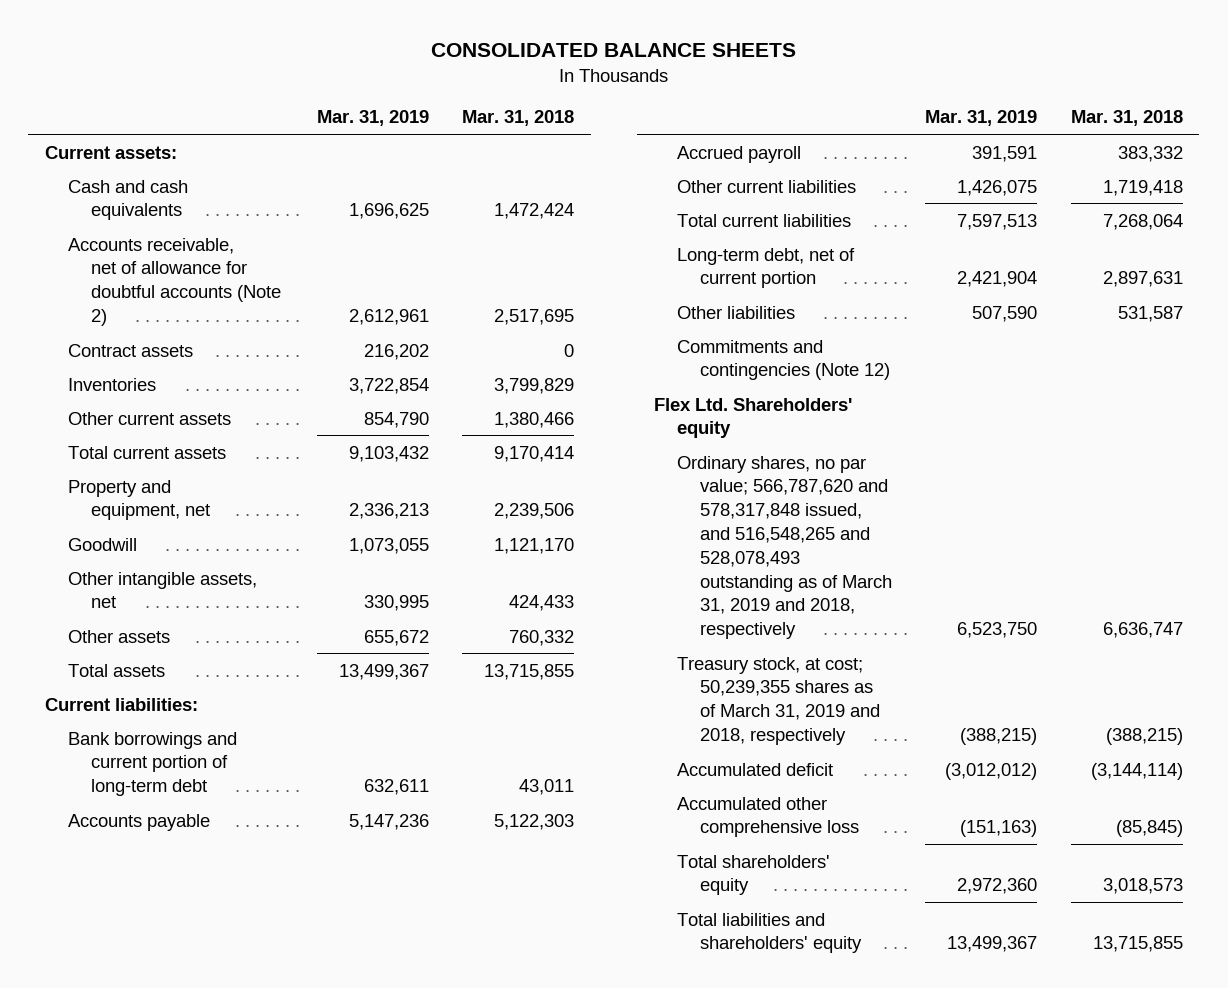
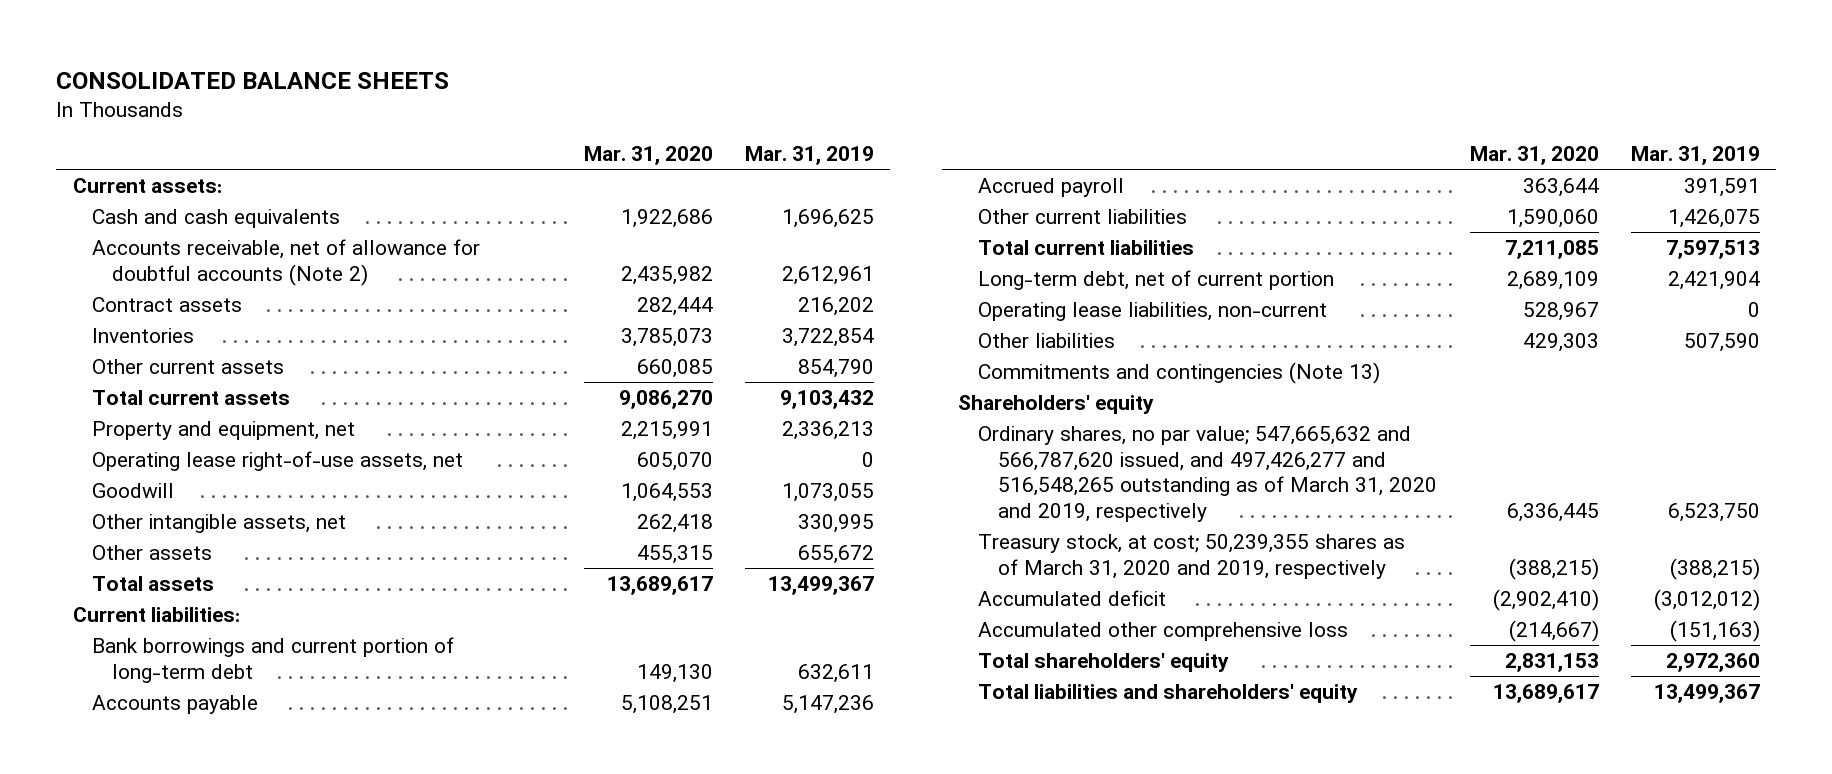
- | Mar. 31, 2019 | Mar. 31, 2018
+ | Mar. 31, 2020 | Mar. 31, 2019
+ Operating lease right-of-use assets, net | 605,070 | 0
+ Operating lease liabilities, non-current | 528,967 | 0
- Commitments and contingencies (Note 12)
- Flex Ltd. Shareholders' equity
- Ordinary shares, no par value; 566,787,620 and 578,317,848 issued, and 516,548,265 and 528,078,493 outstanding as of March 31, 2019 and 2018, respectively | 6,523,750 | 6,636,747
- Treasury stock, at cost; 50,239,355 shares as of March 31, 2019 and 2018, respectively | (388,215) | (388,215)
+ Commitments and contingencies (Note 13)
+ Shareholders' equity
+ Ordinary shares, no par value; 547,665,632 and 566,787,620 issued, and 497,426,277 and 516,548,265 outstanding as of March 31, 2020 and 2019, respectively | 6,336,445 | 6,523,750
+ Treasury stock, at cost; 50,239,355 shares as of March 31, 2020 and 2019, respectively | (388,215) | (388,215)

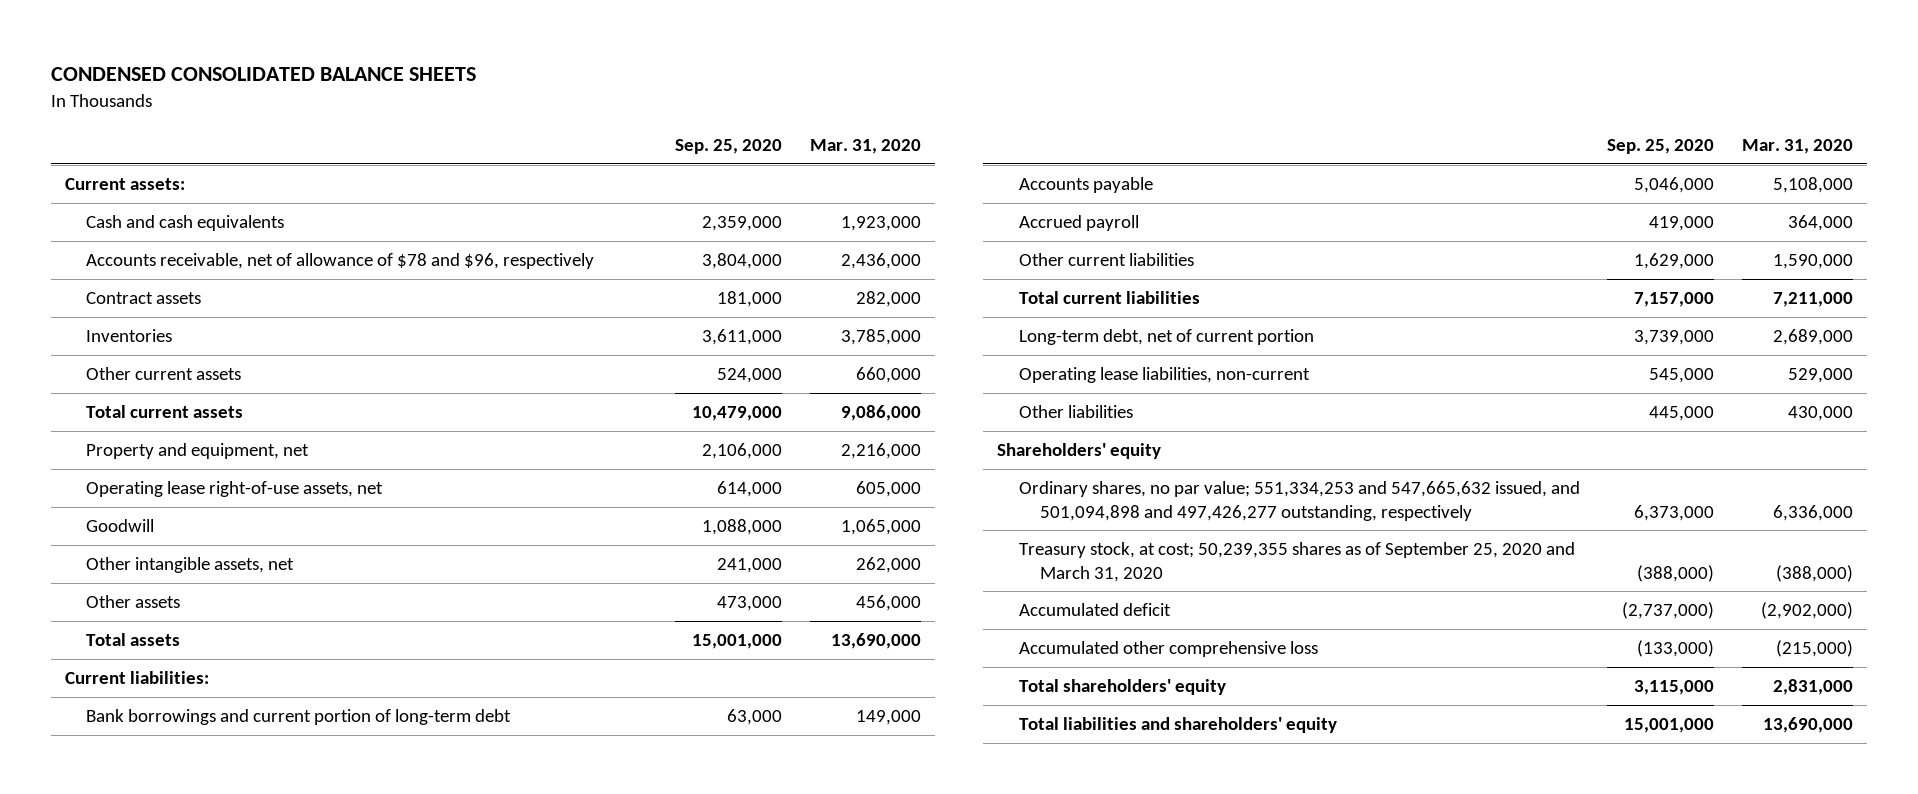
- CONSOLIDATED BALANCE SHEETS
+ CONDENSED CONSOLIDATED BALANCE SHEETS
- | Mar. 31, 2020 | Mar. 31, 2019
+ | Sep. 25, 2020 | Mar. 31, 2020
- Cash and cash equivalents | 1,922,686 | 1,696,625
- Accounts receivable, net of allowance for doubtful accounts (Note 2) | 2,435,982 | 2,612,961
- Contract assets | 282,444 | 216,202
- Inventories | 3,785,073 | 3,722,854
- Other current assets | 660,085 | 854,790
- Total current assets | 9,086,270 | 9,103,432
- Property and equipment, net | 2,215,991 | 2,336,213
- Operating lease right-of-use assets, net | 605,070 | 0
- Goodwill | 1,064,553 | 1,073,055
- Other intangible assets, net | 262,418 | 330,995
- Other assets | 455,315 | 655,672
- Total assets | 13,689,617 | 13,499,367
+ Cash and cash equivalents | 2,359,000 | 1,923,000
+ Accounts receivable, net of allowance of $78 and $96, respectively | 3,804,000 | 2,436,000
+ Contract assets | 181,000 | 282,000
+ Inventories | 3,611,000 | 3,785,000
+ Other current assets | 524,000 | 660,000
+ Total current assets | 10,479,000 | 9,086,000
+ Property and equipment, net | 2,106,000 | 2,216,000
+ Operating lease right-of-use assets, net | 614,000 | 605,000
+ Goodwill | 1,088,000 | 1,065,000
+ Other intangible assets, net | 241,000 | 262,000
+ Other assets | 473,000 | 456,000
+ Total assets | 15,001,000 | 13,690,000
- Bank borrowings and current portion of long-term debt | 149,130 | 632,611
- Accounts payable | 5,108,251 | 5,147,236
- Accrued payroll | 363,644 | 391,591
- Other current liabilities | 1,590,060 | 1,426,075
- Total current liabilities | 7,211,085 | 7,597,513
- Long-term debt, net of current portion | 2,689,109 | 2,421,904
- Operating lease liabilities, non-current | 528,967 | 0
- Other liabilities | 429,303 | 507,590
- Commitments and contingencies (Note 13)
+ Bank borrowings and current portion of long-term debt | 63,000 | 149,000
+ Accounts payable | 5,046,000 | 5,108,000
+ Accrued payroll | 419,000 | 364,000
+ Other current liabilities | 1,629,000 | 1,590,000
+ Total current liabilities | 7,157,000 | 7,211,000
+ Long-term debt, net of current portion | 3,739,000 | 2,689,000
+ Operating lease liabilities, non-current | 545,000 | 529,000
+ Other liabilities | 445,000 | 430,000
- Ordinary shares, no par value; 547,665,632 and 566,787,620 issued, and 497,426,277 and 516,548,265 outstanding as of March 31, 2020 and 2019, respectively | 6,336,445 | 6,523,750
- Treasury stock, at cost; 50,239,355 shares as of March 31, 2020 and 2019, respectively | (388,215) | (388,215)
- Accumulated deficit | (2,902,410) | (3,012,012)
- Accumulated other comprehensive loss | (214,667) | (151,163)
- Total shareholders' equity | 2,831,153 | 2,972,360
- Total liabilities and shareholders' equity | 13,689,617 | 13,499,367
+ Ordinary shares, no par value; 551,334,253 and 547,665,632 issued, and 501,094,898 and 497,426,277 outstanding, respectively | 6,373,000 | 6,336,000
+ Treasury stock, at cost; 50,239,355 shares as of September 25, 2020 and March 31, 2020 | (388,000) | (388,000)
+ Accumulated deficit | (2,737,000) | (2,902,000)
+ Accumulated other comprehensive loss | (133,000) | (215,000)
+ Total shareholders' equity | 3,115,000 | 2,831,000
+ Total liabilities and shareholders' equity | 15,001,000 | 13,690,000

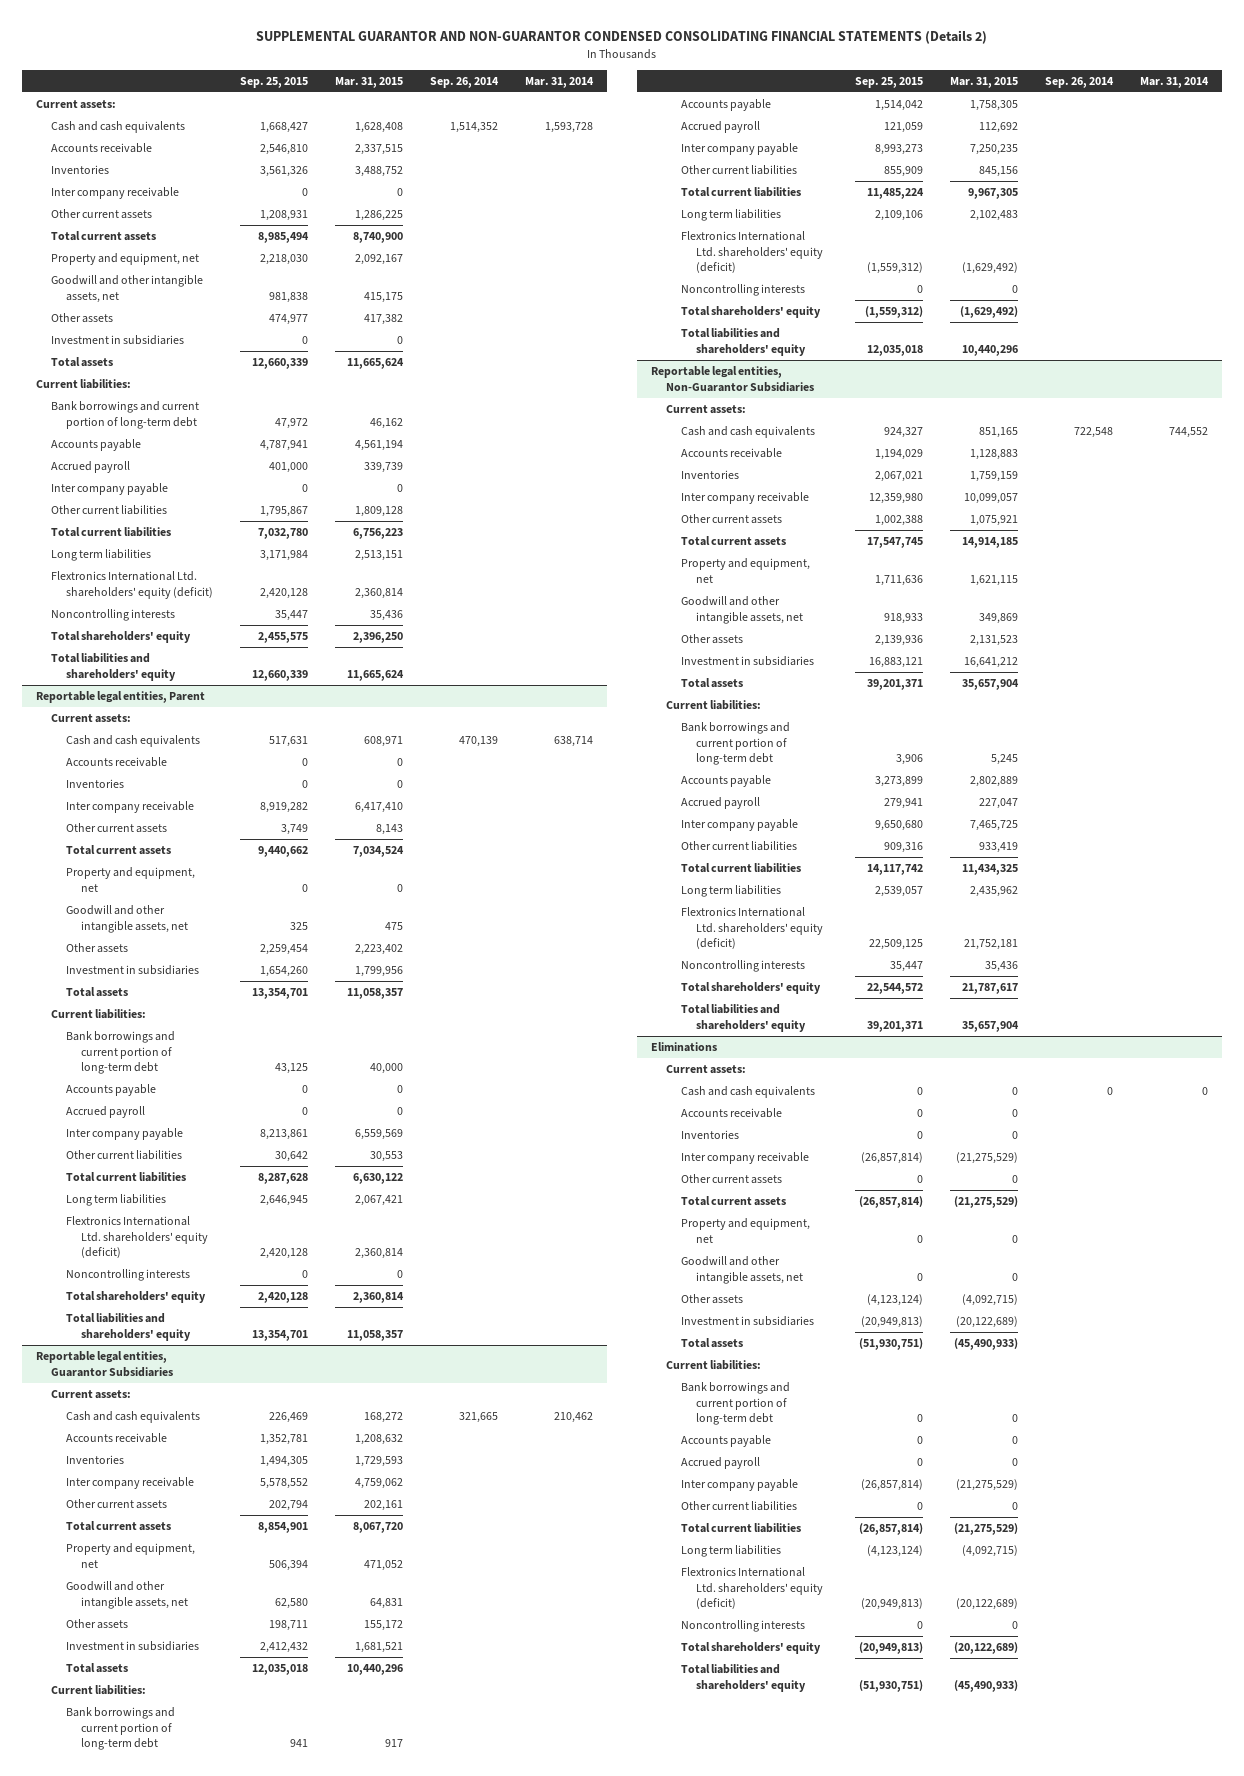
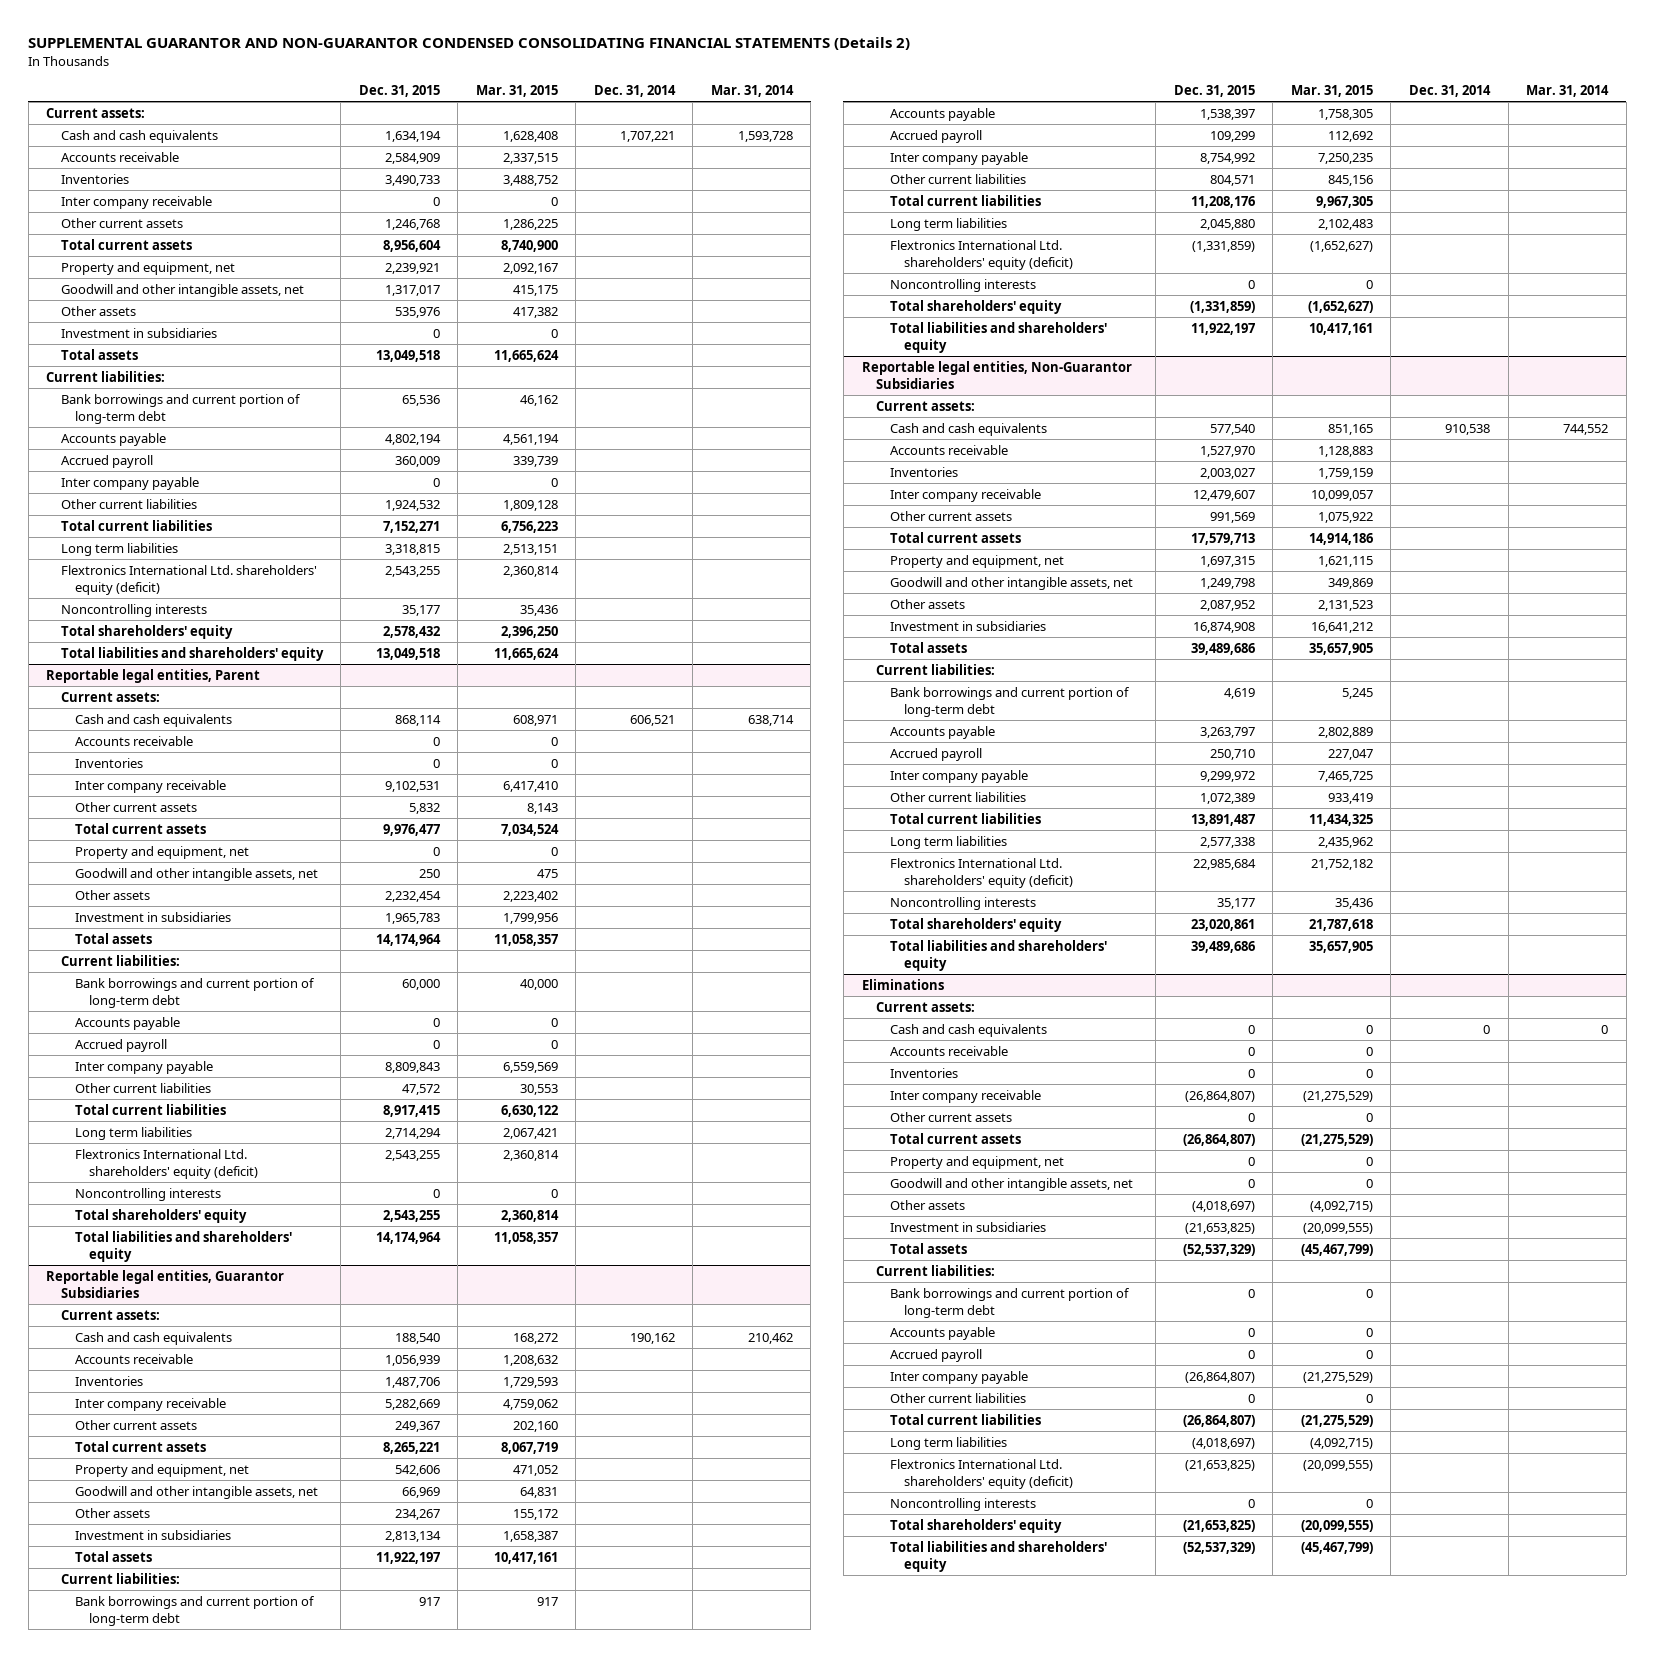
- | Sep. 25, 2015 | Mar. 31, 2015 | Sep. 26, 2014 | Mar. 31, 2014
+ | Dec. 31, 2015 | Mar. 31, 2015 | Dec. 31, 2014 | Mar. 31, 2014
@ Reportable legal entities, Guarantor Subsidiaries
- Other current assets | 202,794 | 202,161 | |
- Total current assets | 8,854,901 | 8,067,720 | |
+ Other current assets | 249,367 | 202,160 | |
+ Total current assets | 8,265,221 | 8,067,719 | |
- Investment in subsidiaries | 2,412,432 | 1,681,521 | |
- Total assets | 12,035,018 | 10,440,296 | |
+ Investment in subsidiaries | 2,813,134 | 1,658,387 | |
+ Total assets | 11,922,197 | 10,417,161 | |
- Flextronics International Ltd. shareholders' equity (deficit) | (1,559,312) | (1,629,492) | |
+ Flextronics International Ltd. shareholders' equity (deficit) | (1,331,859) | (1,652,627) | |
- Total shareholders' equity | (1,559,312) | (1,629,492) | |
- Total liabilities and shareholders' equity | 12,035,018 | 10,440,296 | |
+ Total shareholders' equity | (1,331,859) | (1,652,627) | |
+ Total liabilities and shareholders' equity | 11,922,197 | 10,417,161 | |
@ Reportable legal entities, Non-Guarantor Subsidiaries
- Other current assets | 1,002,388 | 1,075,921 | |
- Total current assets | 17,547,745 | 14,914,185 | |
+ Other current assets | 991,569 | 1,075,922 | |
+ Total current assets | 17,579,713 | 14,914,186 | |
- Total assets | 39,201,371 | 35,657,904 | |
+ Total assets | 39,489,686 | 35,657,905 | |
- Flextronics International Ltd. shareholders' equity (deficit) | 22,509,125 | 21,752,181 | |
+ Flextronics International Ltd. shareholders' equity (deficit) | 22,985,684 | 21,752,182 | |
- Total shareholders' equity | 22,544,572 | 21,787,617 | |
- Total liabilities and shareholders' equity | 39,201,371 | 35,657,904 | |
+ Total shareholders' equity | 23,020,861 | 21,787,618 | |
+ Total liabilities and shareholders' equity | 39,489,686 | 35,657,905 | |
@ Eliminations
- Investment in subsidiaries | (20,949,813) | (20,122,689) | |
- Total assets | (51,930,751) | (45,490,933) | |
+ Investment in subsidiaries | (21,653,825) | (20,099,555) | |
+ Total assets | (52,537,329) | (45,467,799) | |
- Flextronics International Ltd. shareholders' equity (deficit) | (20,949,813) | (20,122,689) | |
+ Flextronics International Ltd. shareholders' equity (deficit) | (21,653,825) | (20,099,555) | |
- Total shareholders' equity | (20,949,813) | (20,122,689) | |
- Total liabilities and shareholders' equity | (51,930,751) | (45,490,933) | |
+ Total shareholders' equity | (21,653,825) | (20,099,555) | |
+ Total liabilities and shareholders' equity | (52,537,329) | (45,467,799) | |

